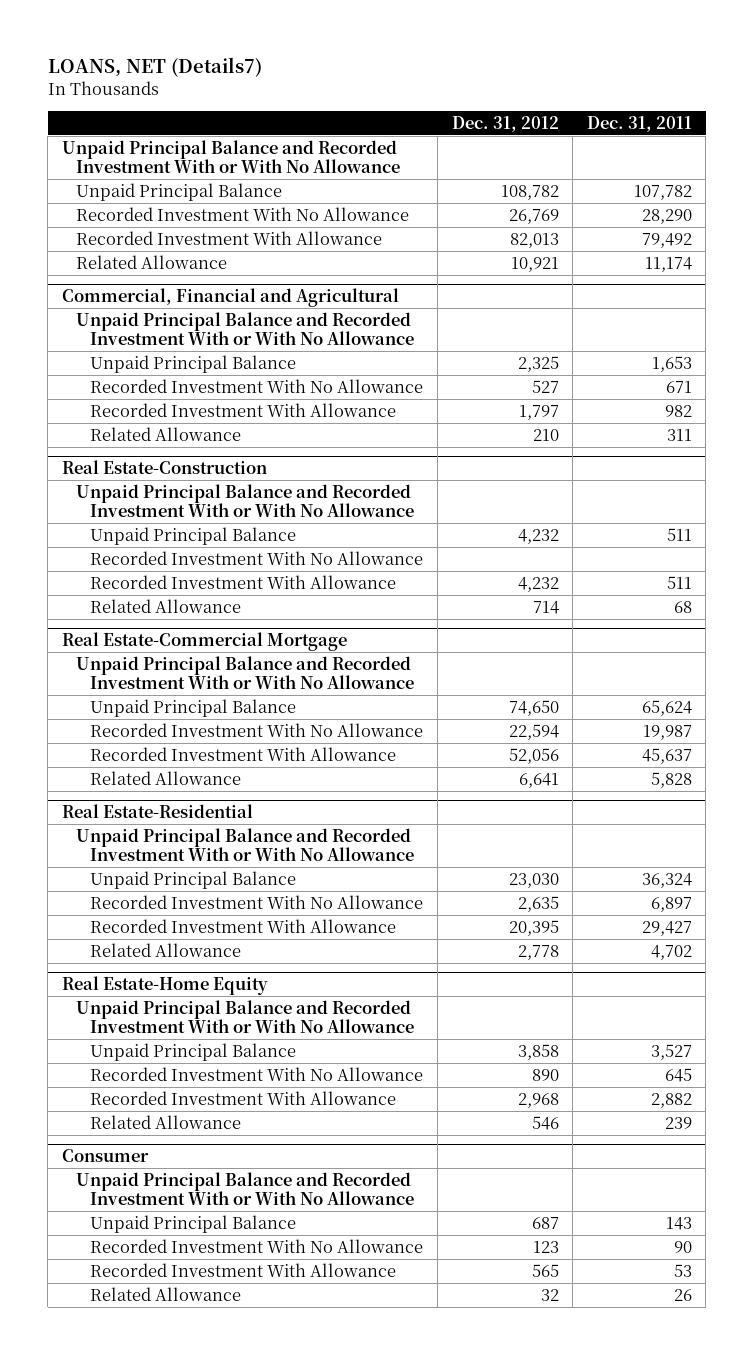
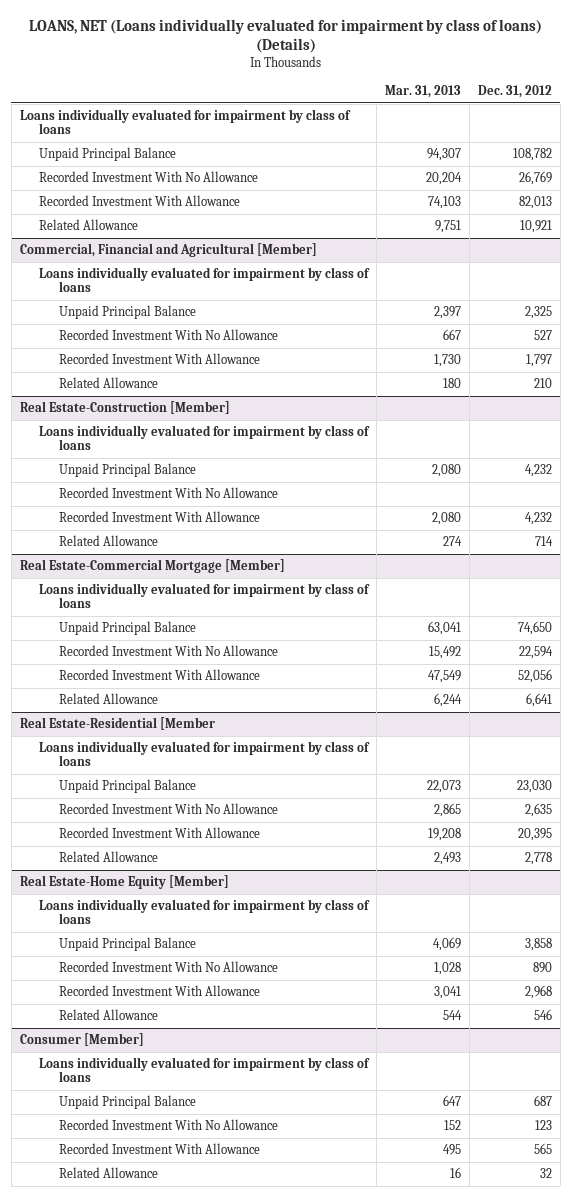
- LOANS, NET (Details7)
+ LOANS, NET (Loans individually evaluated for impairment by class of loans) (Details)
- | Dec. 31, 2012 | Dec. 31, 2011
+ | Mar. 31, 2013 | Dec. 31, 2012
- Unpaid Principal Balance and Recorded Investment With or With No Allowance
+ Loans individually evaluated for impairment by class of loans
- Commercial, Financial and Agricultural
- Unpaid Principal Balance and Recorded Investment With or With No Allowance
+ Commercial, Financial and Agricultural [Member]
+ Loans individually evaluated for impairment by class of loans
- Real Estate-Construction
- Unpaid Principal Balance and Recorded Investment With or With No Allowance
+ Real Estate-Construction [Member]
+ Loans individually evaluated for impairment by class of loans
- Real Estate-Commercial Mortgage
- Unpaid Principal Balance and Recorded Investment With or With No Allowance
+ Real Estate-Commercial Mortgage [Member]
+ Loans individually evaluated for impairment by class of loans
- Real Estate-Residential
- Unpaid Principal Balance and Recorded Investment With or With No Allowance
+ Real Estate-Residential [Member
+ Loans individually evaluated for impairment by class of loans
- Real Estate-Home Equity
- Unpaid Principal Balance and Recorded Investment With or With No Allowance
+ Real Estate-Home Equity [Member]
+ Loans individually evaluated for impairment by class of loans
- Consumer
- Unpaid Principal Balance and Recorded Investment With or With No Allowance
+ Consumer [Member]
+ Loans individually evaluated for impairment by class of loans

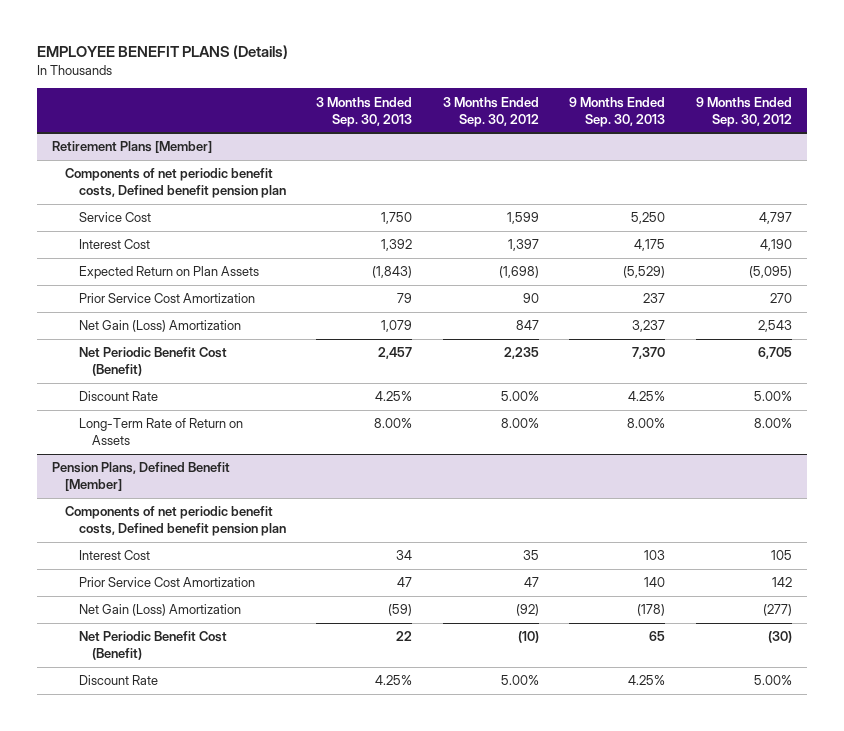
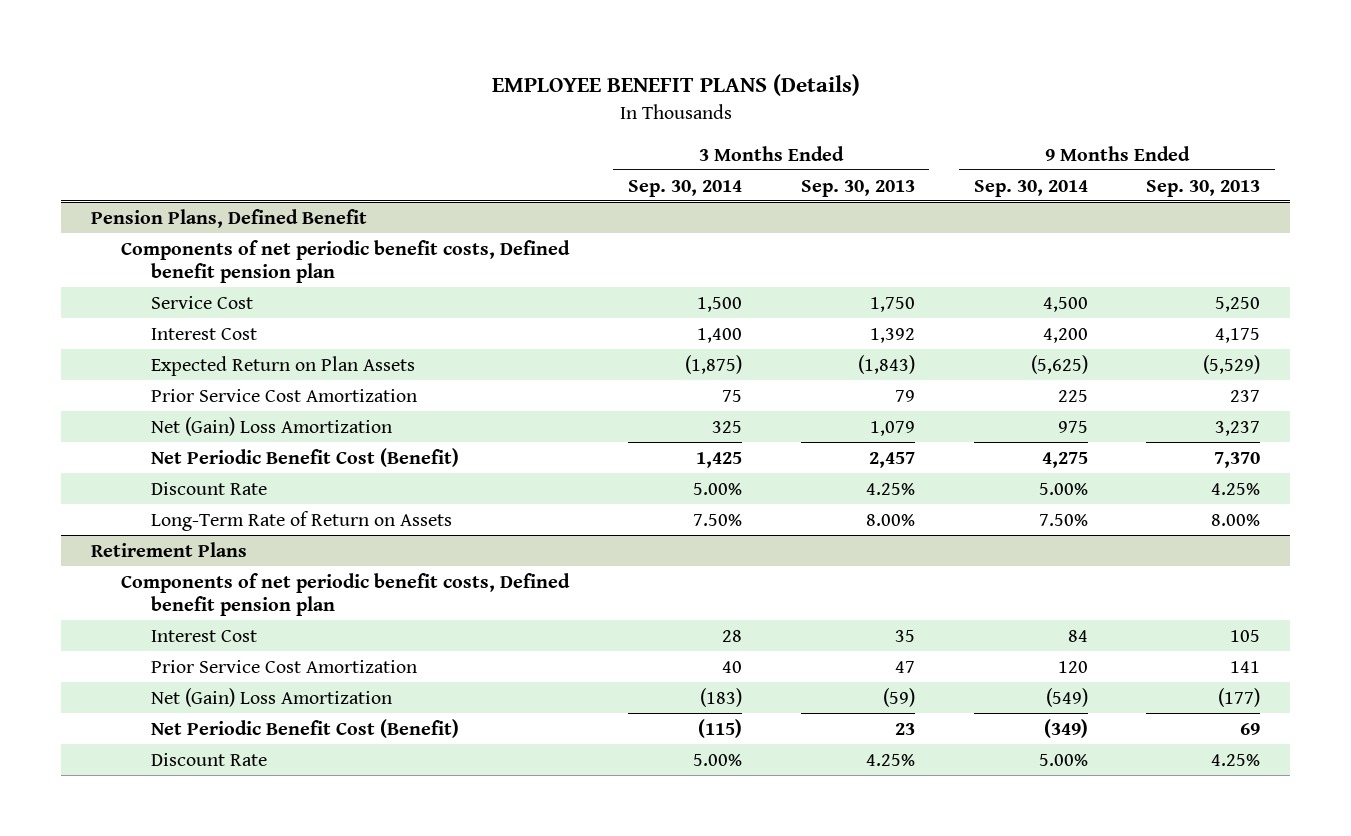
- | 3 Months Ended Sep. 30, 2013 | 3 Months Ended Sep. 30, 2012 | 9 Months Ended Sep. 30, 2013 | 9 Months Ended Sep. 30, 2012
+ | 3 Months Ended Sep. 30, 2014 | 3 Months Ended Sep. 30, 2013 | 9 Months Ended Sep. 30, 2014 | 9 Months Ended Sep. 30, 2013
- Retirement Plans [Member]
+ Pension Plans, Defined Benefit
- Net Gain (Loss) Amortization | 1,079 | 847 | 3,237 | 2,543
+ Net (Gain) Loss Amortization | 325 | 1,079 | 975 | 3,237
- Pension Plans, Defined Benefit [Member]
+ Retirement Plans
- Interest Cost | 34 | 35 | 103 | 105
- Prior Service Cost Amortization | 47 | 47 | 140 | 142
- Net Gain (Loss) Amortization | (59) | (92) | (178) | (277)
- Net Periodic Benefit Cost (Benefit) | 22 | (10) | 65 | (30)
+ Interest Cost | 28 | 35 | 84 | 105
+ Prior Service Cost Amortization | 40 | 47 | 120 | 141
+ Net (Gain) Loss Amortization | (183) | (59) | (549) | (177)
+ Net Periodic Benefit Cost (Benefit) | (115) | 23 | (349) | 69

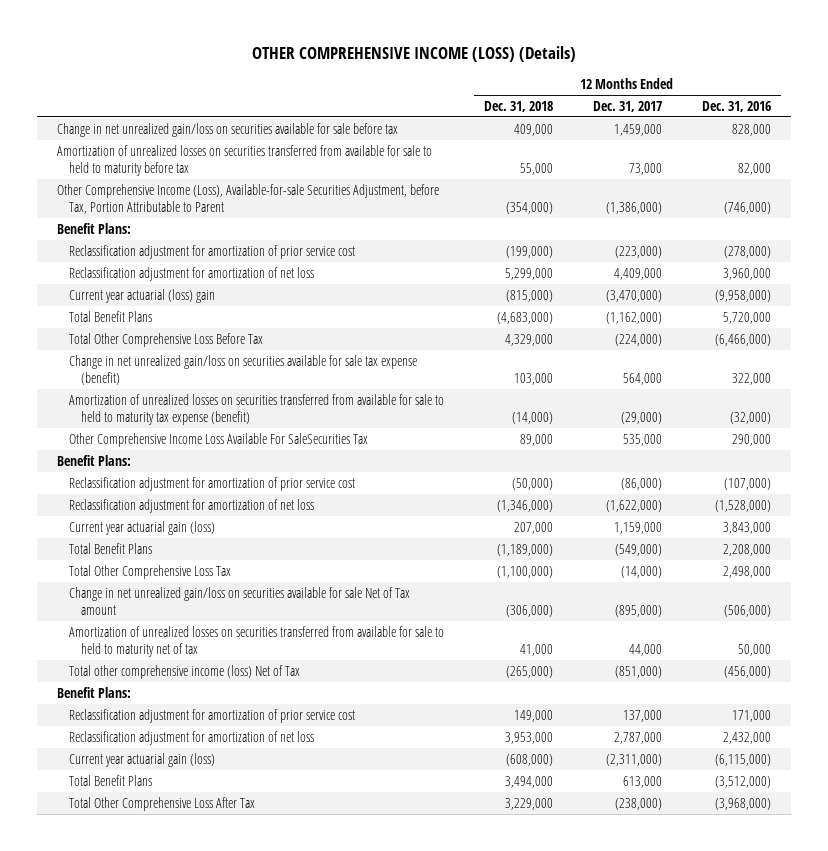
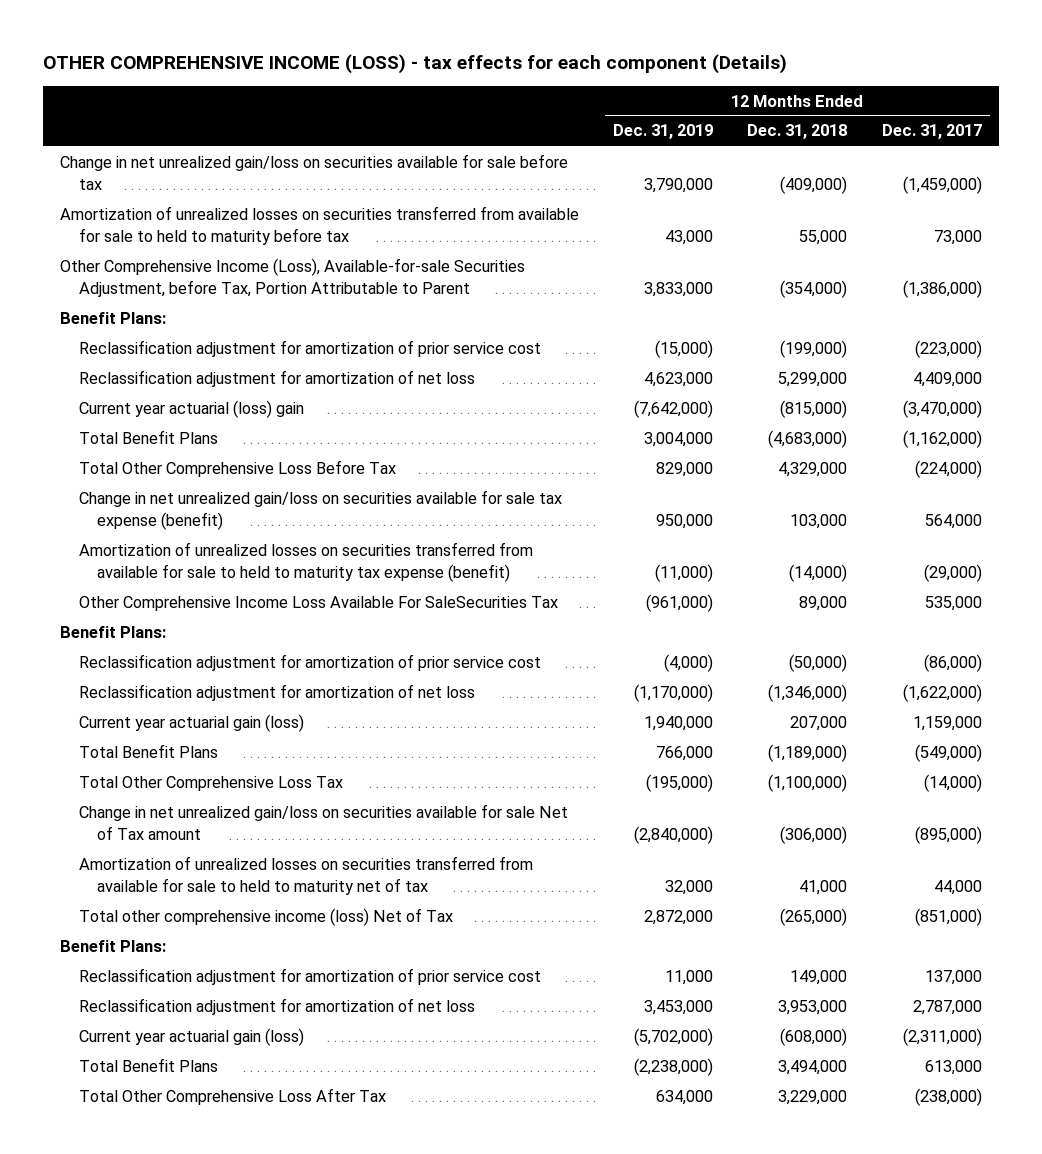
- OTHER COMPREHENSIVE INCOME (LOSS) (Details)
+ OTHER COMPREHENSIVE INCOME (LOSS) - tax effects for each component (Details)
- | 12 Months Ended Dec. 31, 2018 | 12 Months Ended Dec. 31, 2017 | 12 Months Ended Dec. 31, 2016
+ | 12 Months Ended Dec. 31, 2019 | 12 Months Ended Dec. 31, 2018 | 12 Months Ended Dec. 31, 2017
- Change in net unrealized gain/loss on securities available for sale before tax | 409,000 | 1,459,000 | 828,000
+ Change in net unrealized gain/loss on securities available for sale before tax | 3,790,000 | (409,000) | (1,459,000)

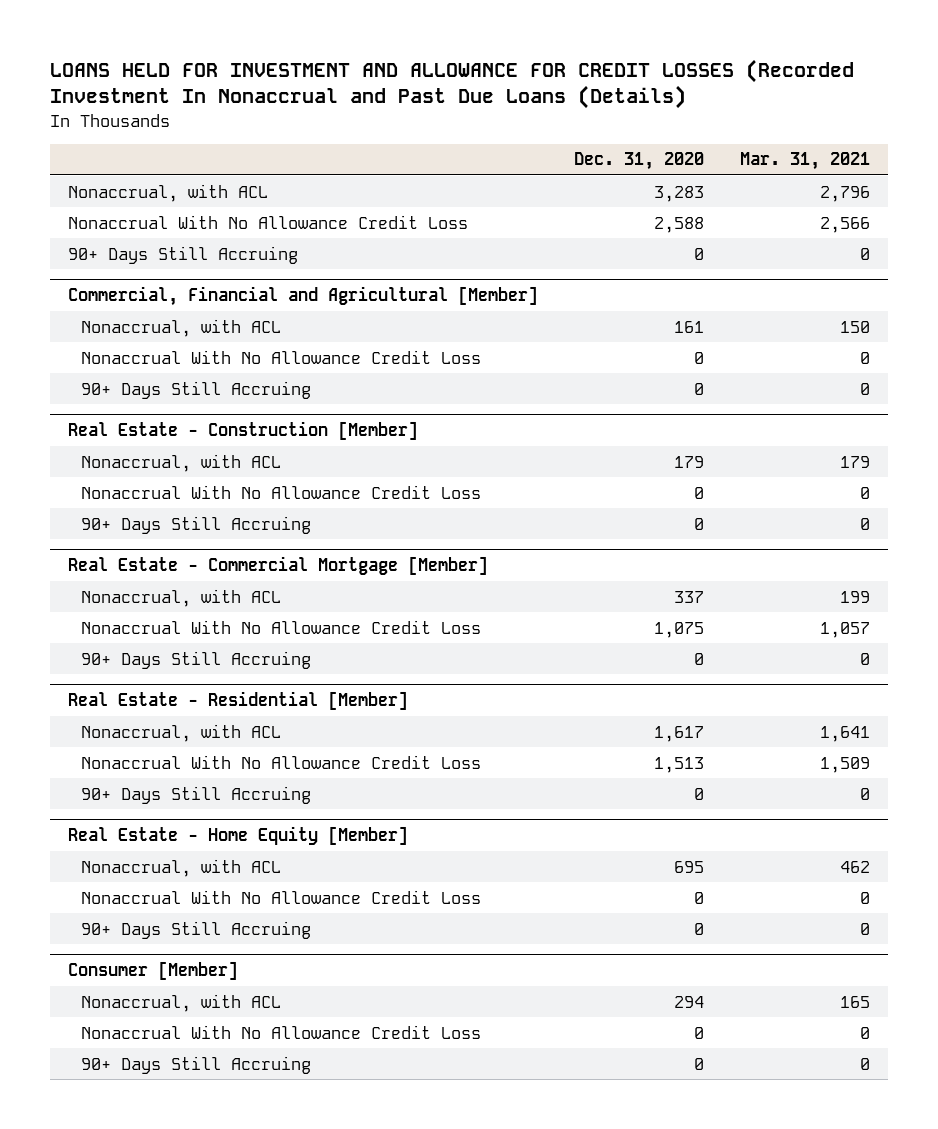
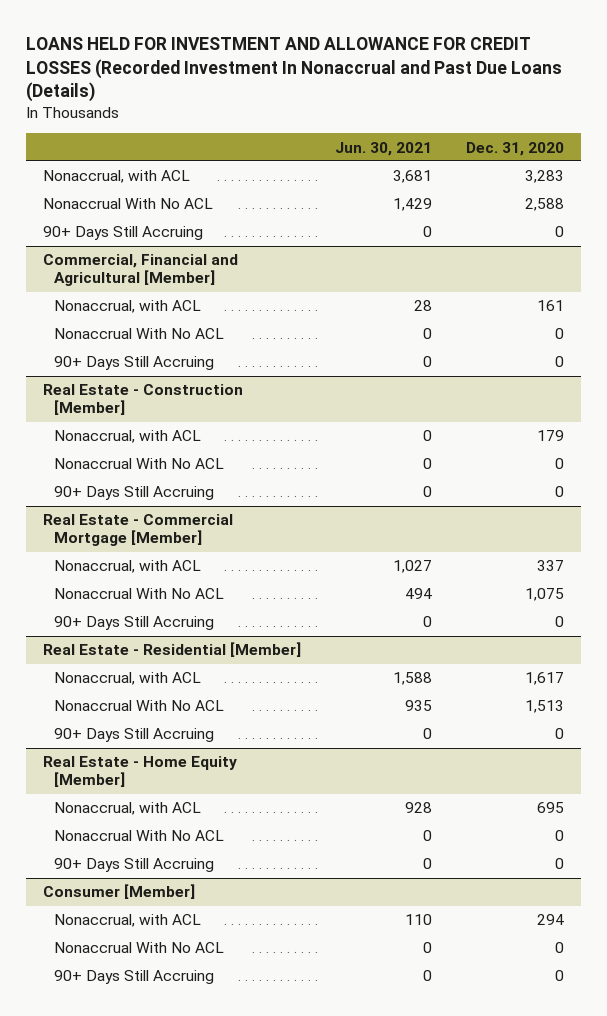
- | Dec. 31, 2020 | Mar. 31, 2021
+ | Jun. 30, 2021 | Dec. 31, 2020
- Nonaccrual With No Allowance Credit Loss | 2,588 | 2,566
+ Nonaccrual With No ACL | 1,429 | 2,588
@ Commercial, Financial and Agricultural [Member]
- Nonaccrual With No Allowance Credit Loss | 0 | 0
+ Nonaccrual With No ACL | 0 | 0
@ Real Estate - Construction [Member]
- Nonaccrual With No Allowance Credit Loss | 0 | 0
+ Nonaccrual With No ACL | 0 | 0
@ Real Estate - Commercial Mortgage [Member]
- Nonaccrual With No Allowance Credit Loss | 1,075 | 1,057
+ Nonaccrual With No ACL | 494 | 1,075
@ Real Estate - Residential [Member]
- Nonaccrual With No Allowance Credit Loss | 1,513 | 1,509
+ Nonaccrual With No ACL | 935 | 1,513
@ Real Estate - Home Equity [Member]
- Nonaccrual With No Allowance Credit Loss | 0 | 0
+ Nonaccrual With No ACL | 0 | 0
@ Consumer [Member]
- Nonaccrual With No Allowance Credit Loss | 0 | 0
+ Nonaccrual With No ACL | 0 | 0

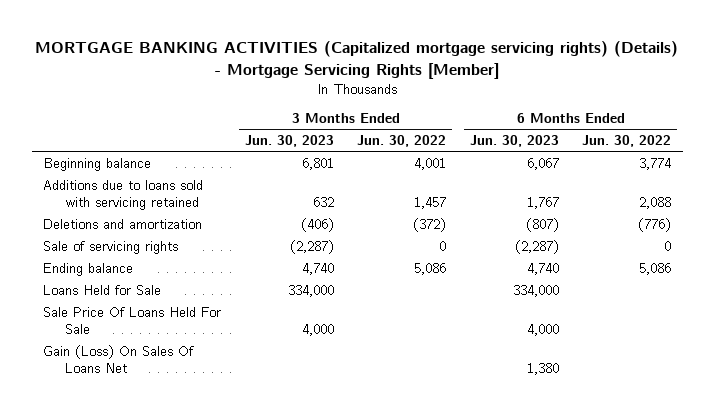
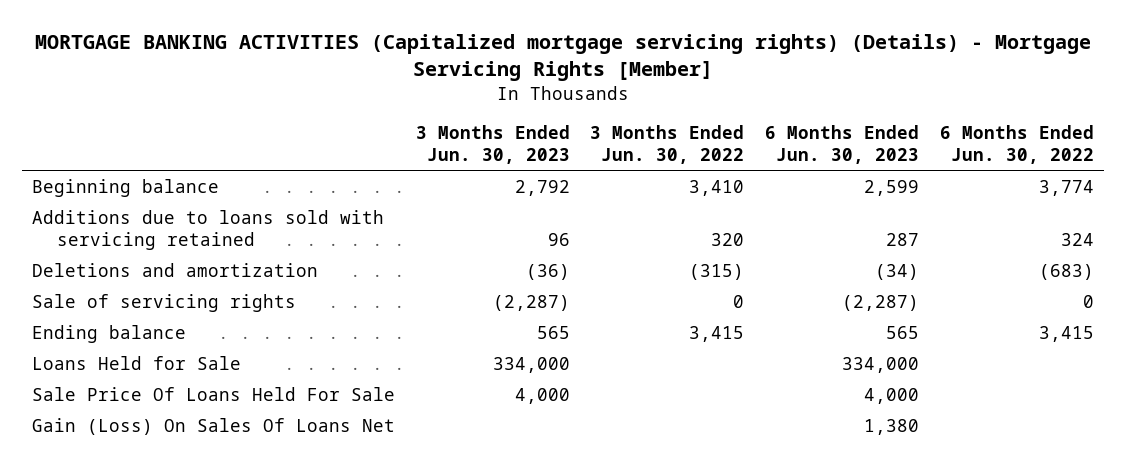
- Beginning balance | 6,801 | 4,001 | 6,067 | 3,774
- Additions due to loans sold with servicing retained | 632 | 1,457 | 1,767 | 2,088
- Deletions and amortization | (406) | (372) | (807) | (776)
+ Beginning balance | 2,792 | 3,410 | 2,599 | 3,774
+ Additions due to loans sold with servicing retained | 96 | 320 | 287 | 324
+ Deletions and amortization | (36) | (315) | (34) | (683)
- Ending balance | 4,740 | 5,086 | 4,740 | 5,086
+ Ending balance | 565 | 3,415 | 565 | 3,415

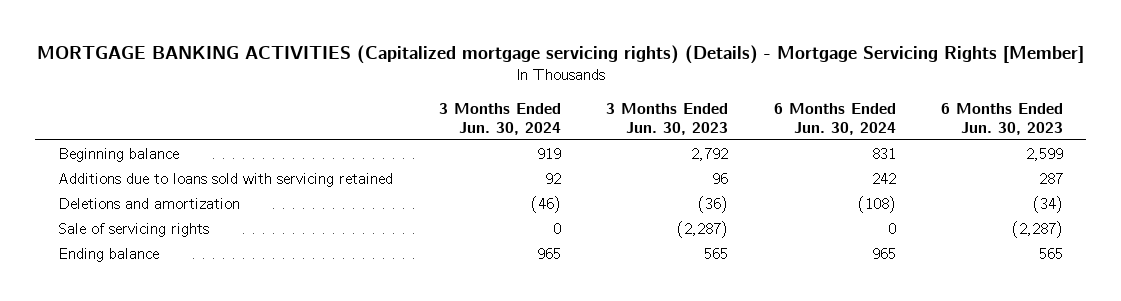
- | 3 Months Ended Jun. 30, 2023 | 3 Months Ended Jun. 30, 2022 | 6 Months Ended Jun. 30, 2023 | 6 Months Ended Jun. 30, 2022
+ | 3 Months Ended Jun. 30, 2024 | 3 Months Ended Jun. 30, 2023 | 6 Months Ended Jun. 30, 2024 | 6 Months Ended Jun. 30, 2023
- Loans Held for Sale | 334,000 | | 334,000 |
- Sale Price Of Loans Held For Sale | 4,000 | | 4,000 |
- Gain (Loss) On Sales Of Loans Net | | | 1,380 |

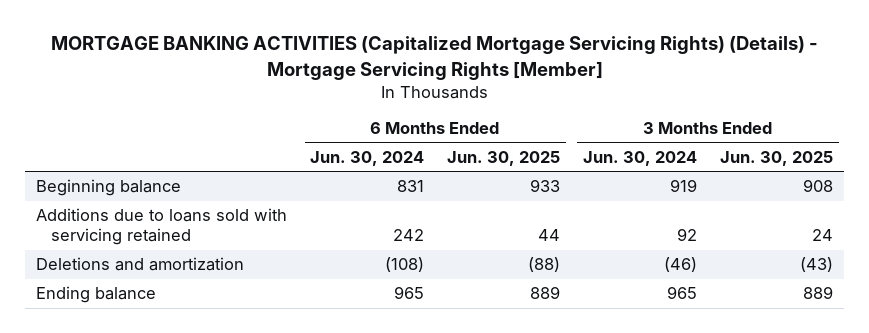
- MORTGAGE BANKING ACTIVITIES (Capitalized mortgage servicing rights) (Details) - Mortgage Servicing Rights [Member]
+ MORTGAGE BANKING ACTIVITIES (Capitalized Mortgage Servicing Rights) (Details) - Mortgage Servicing Rights [Member]
- | 3 Months Ended Jun. 30, 2024 | 3 Months Ended Jun. 30, 2023 | 6 Months Ended Jun. 30, 2024 | 6 Months Ended Jun. 30, 2023
+ | 6 Months Ended Jun. 30, 2024 | 6 Months Ended Jun. 30, 2025 | 3 Months Ended Jun. 30, 2024 | 3 Months Ended Jun. 30, 2025
- Sale of servicing rights | 0 | (2,287) | 0 | (2,287)

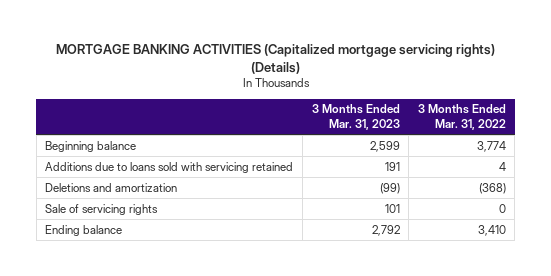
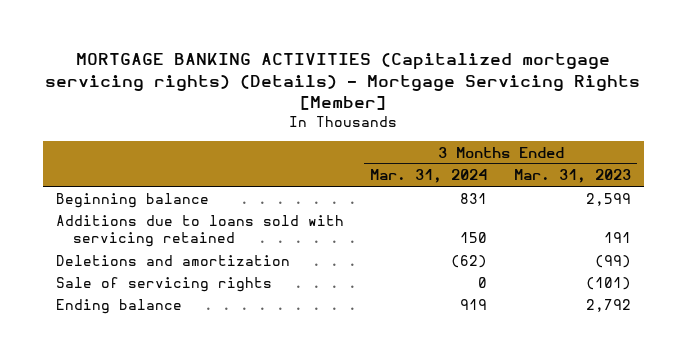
- MORTGAGE BANKING ACTIVITIES (Capitalized mortgage servicing rights) (Details)
+ MORTGAGE BANKING ACTIVITIES (Capitalized mortgage servicing rights) (Details) - Mortgage Servicing Rights [Member]
- | 3 Months Ended Mar. 31, 2023 | 3 Months Ended Mar. 31, 2022
+ | 3 Months Ended Mar. 31, 2024 | 3 Months Ended Mar. 31, 2023
- Sale of servicing rights | 101 | 0
+ Sale of servicing rights | 0 | (101)

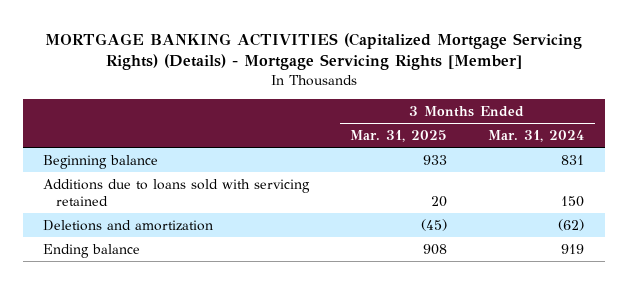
- MORTGAGE BANKING ACTIVITIES (Capitalized mortgage servicing rights) (Details) - Mortgage Servicing Rights [Member]
+ MORTGAGE BANKING ACTIVITIES (Capitalized Mortgage Servicing Rights) (Details) - Mortgage Servicing Rights [Member]
- | 3 Months Ended Mar. 31, 2024 | 3 Months Ended Mar. 31, 2023
+ | 3 Months Ended Mar. 31, 2025 | 3 Months Ended Mar. 31, 2024
- Sale of servicing rights | 0 | (101)

